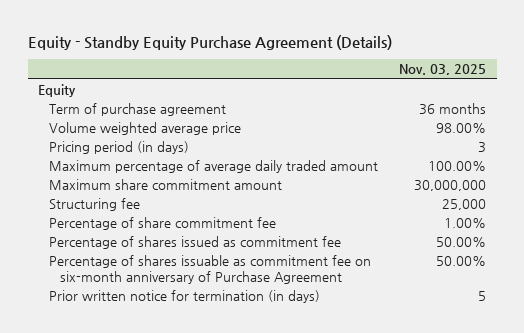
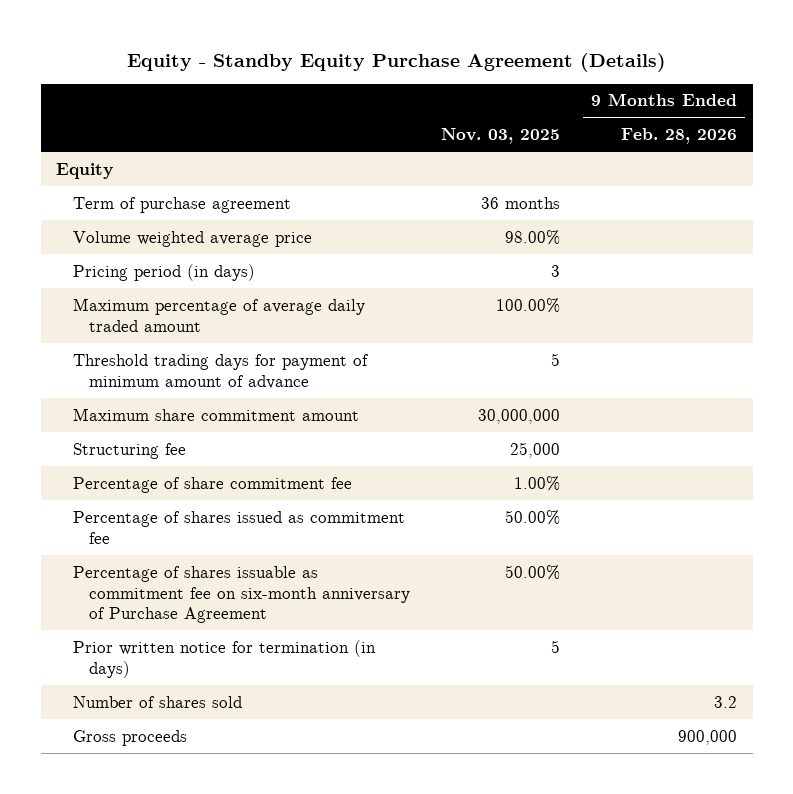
- | Nov. 03, 2025
+ | Nov. 03, 2025 | 9 Months Ended Feb. 28, 2026
+ Threshold trading days for payment of minimum amount of advance | 5 |
+ Number of shares sold | | 3.2
+ Gross proceeds | | 900,000

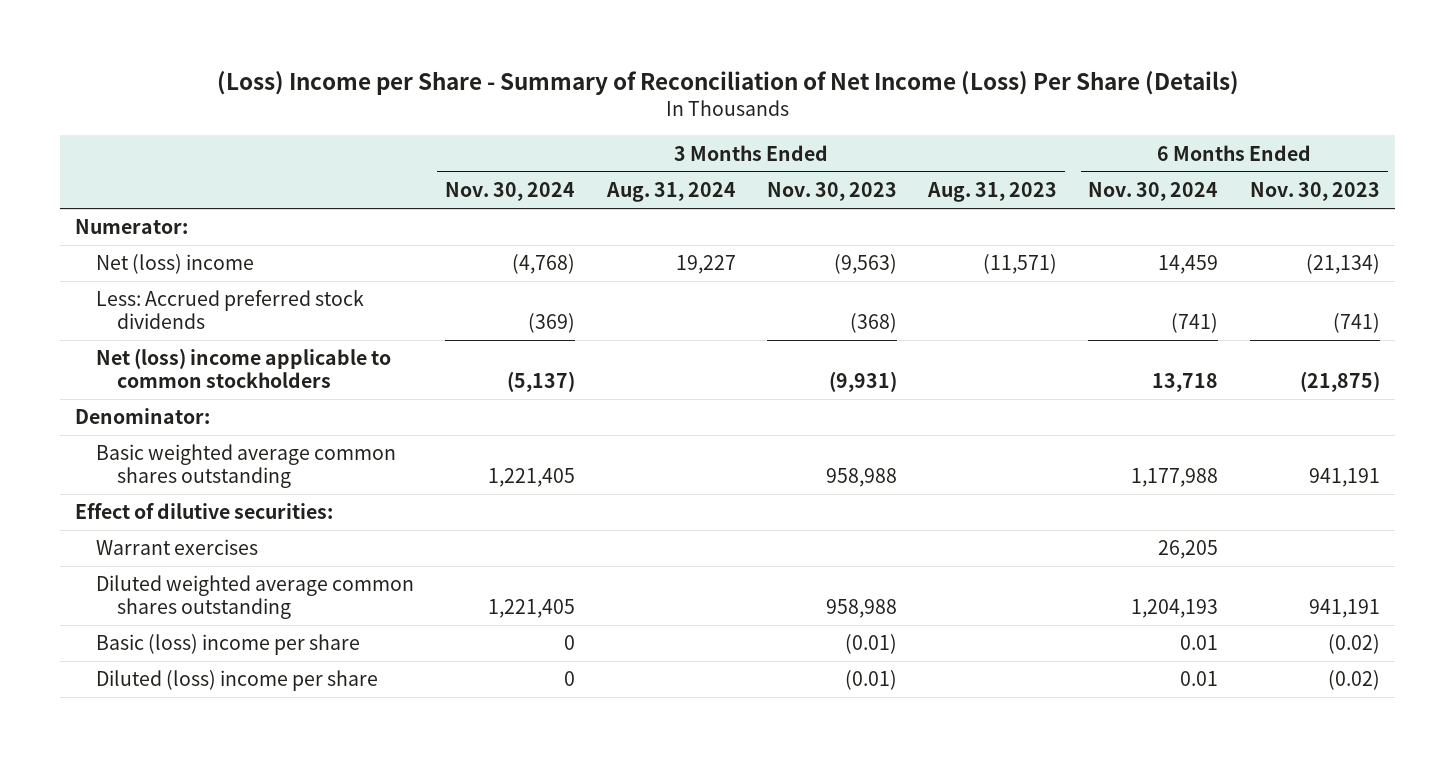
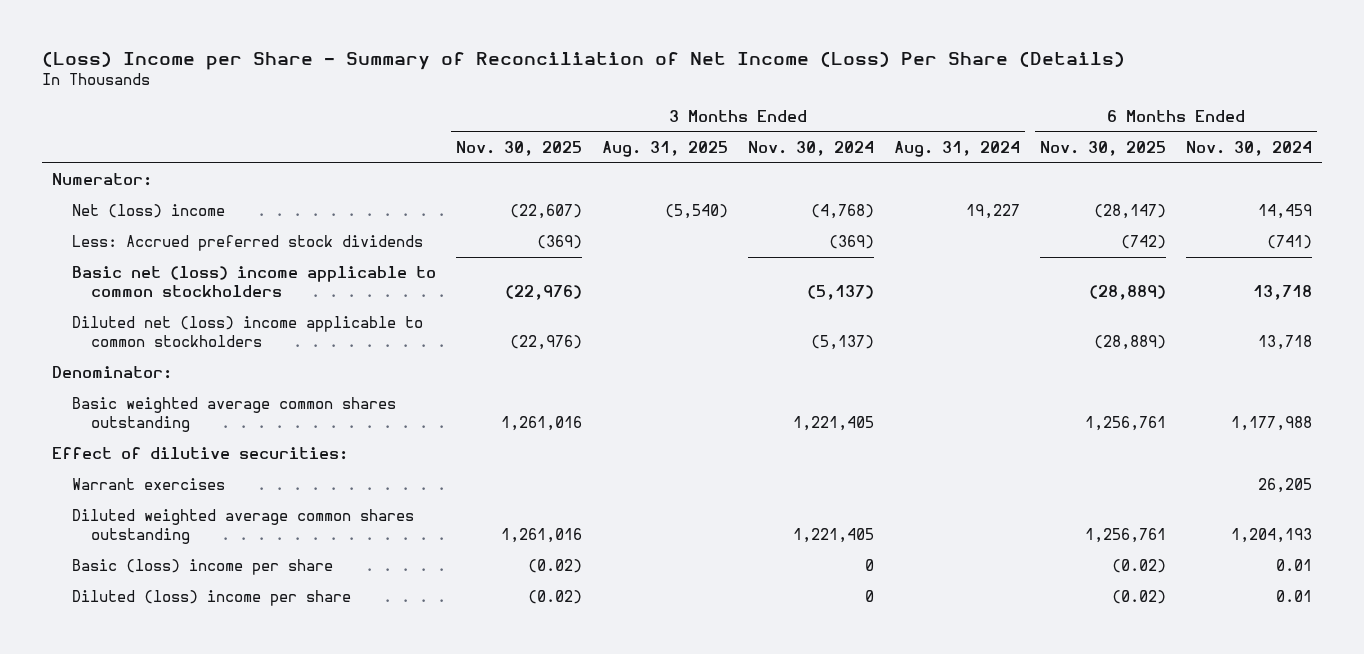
- | 3 Months Ended Nov. 30, 2024 | 3 Months Ended Aug. 31, 2024 | 3 Months Ended Nov. 30, 2023 | 3 Months Ended Aug. 31, 2023 | 6 Months Ended Nov. 30, 2024 | 6 Months Ended Nov. 30, 2023
+ | 3 Months Ended Nov. 30, 2025 | 3 Months Ended Aug. 31, 2025 | 3 Months Ended Nov. 30, 2024 | 3 Months Ended Aug. 31, 2024 | 6 Months Ended Nov. 30, 2025 | 6 Months Ended Nov. 30, 2024
- Net (loss) income applicable to common stockholders | (5,137) | | (9,931) | | 13,718 | (21,875)
+ Basic net (loss) income applicable to common stockholders | (22,976) | | (5,137) | | (28,889) | 13,718
+ Diluted net (loss) income applicable to common stockholders | (22,976) | | (5,137) | | (28,889) | 13,718

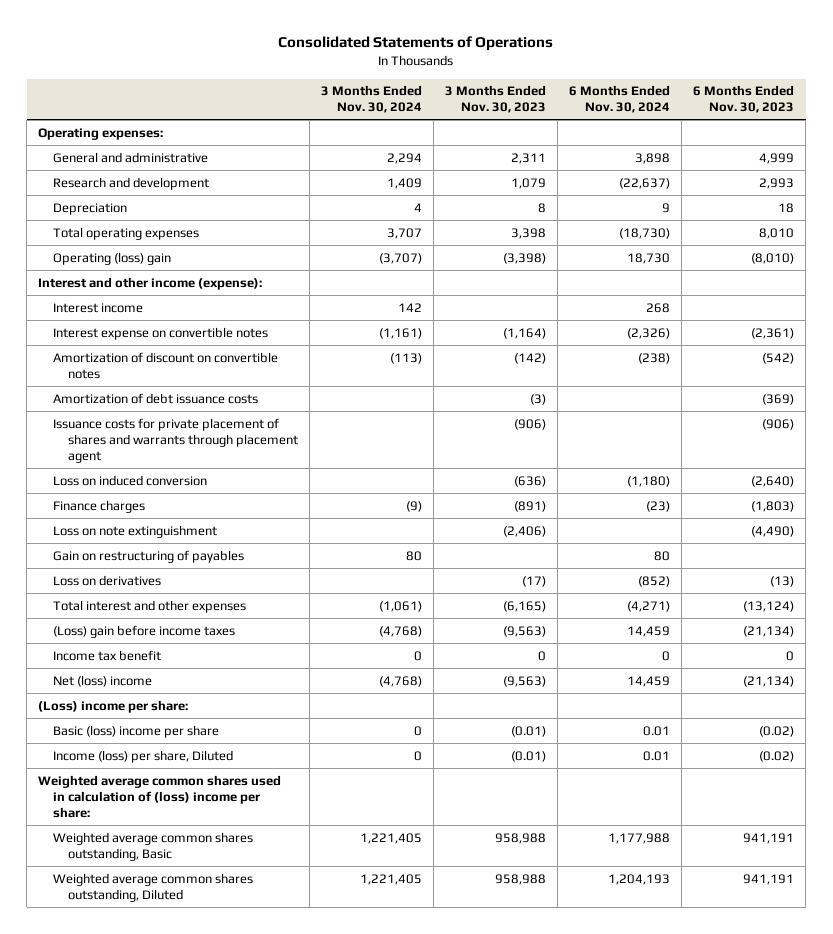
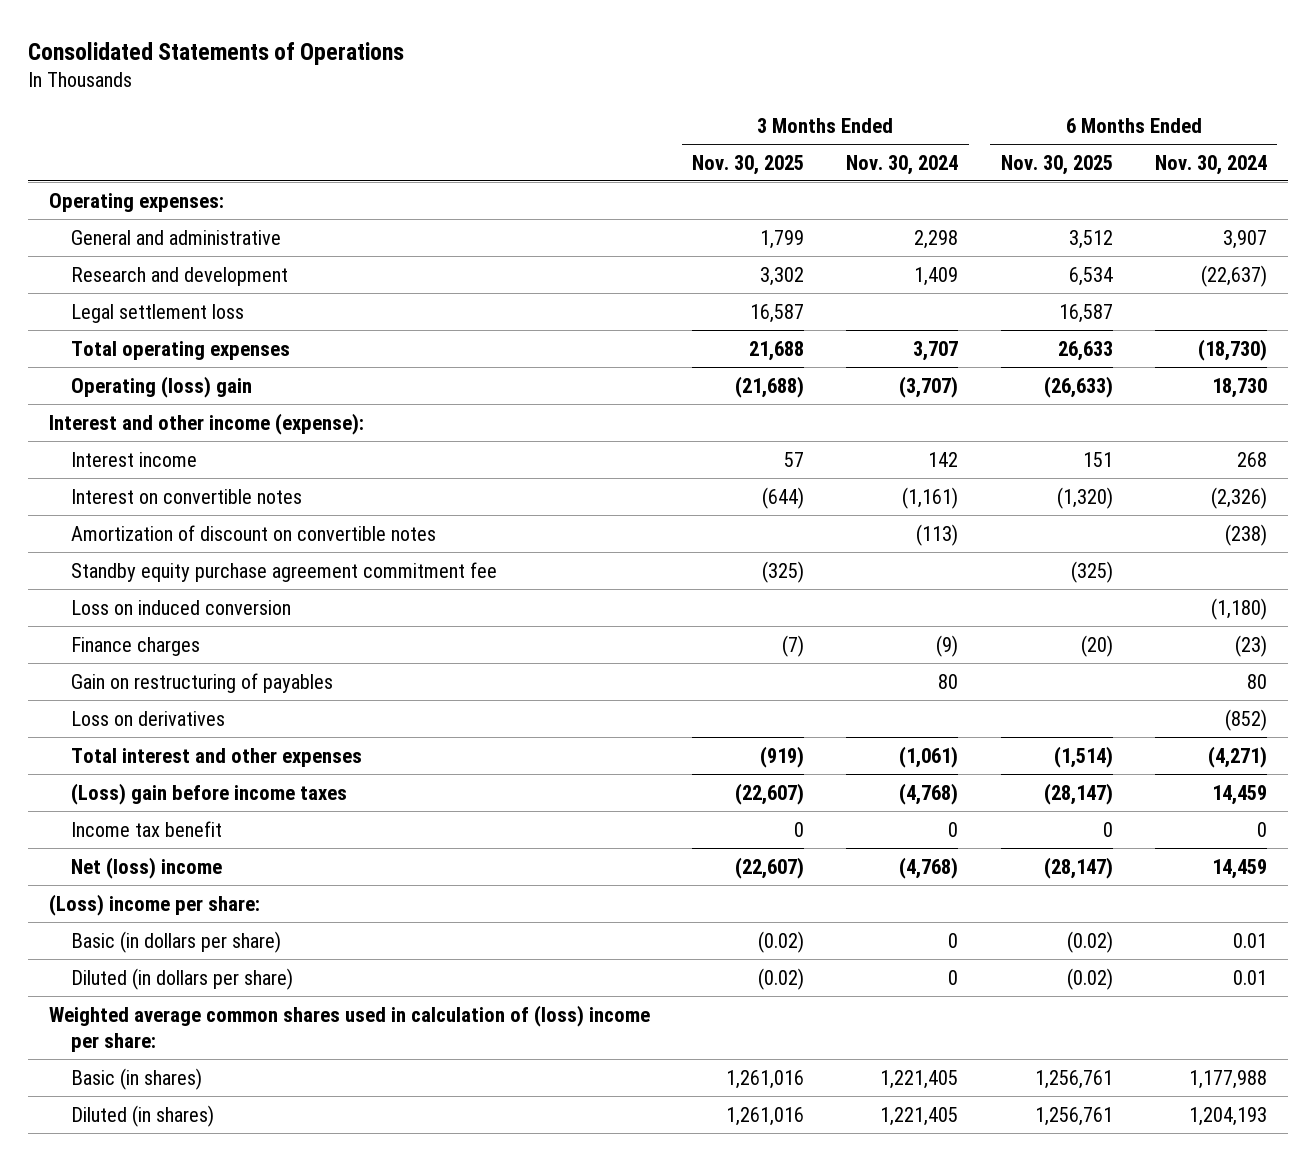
- | 3 Months Ended Nov. 30, 2024 | 3 Months Ended Nov. 30, 2023 | 6 Months Ended Nov. 30, 2024 | 6 Months Ended Nov. 30, 2023
+ | 3 Months Ended Nov. 30, 2025 | 3 Months Ended Nov. 30, 2024 | 6 Months Ended Nov. 30, 2025 | 6 Months Ended Nov. 30, 2024
- General and administrative | 2,294 | 2,311 | 3,898 | 4,999
+ General and administrative | 1,799 | 2,298 | 3,512 | 3,907
- Depreciation | 4 | 8 | 9 | 18
+ Legal settlement loss | 16,587 | | 16,587 |
- Interest expense on convertible notes | (1,161) | (1,164) | (2,326) | (2,361)
+ Interest on convertible notes | (644) | (1,161) | (1,320) | (2,326)
- Amortization of debt issuance costs | | (3) | | (369)
- Issuance costs for private placement of shares and warrants through placement agent | | (906) | | (906)
+ Standby equity purchase agreement commitment fee | (325) | | (325) |
- Loss on note extinguishment | | (2,406) | | (4,490)
- Basic (loss) income per share | 0 | (0.01) | 0.01 | (0.02)
- Income (loss) per share, Diluted | 0 | (0.01) | 0.01 | (0.02)
+ Basic (in dollars per share) | (0.02) | 0 | (0.02) | 0.01
+ Diluted (in dollars per share) | (0.02) | 0 | (0.02) | 0.01
- Weighted average common shares outstanding, Basic | 1,221,405 | 958,988 | 1,177,988 | 941,191
- Weighted average common shares outstanding, Diluted | 1,221,405 | 958,988 | 1,204,193 | 941,191
+ Basic (in shares) | 1,261,016 | 1,221,405 | 1,256,761 | 1,177,988
+ Diluted (in shares) | 1,261,016 | 1,221,405 | 1,256,761 | 1,204,193

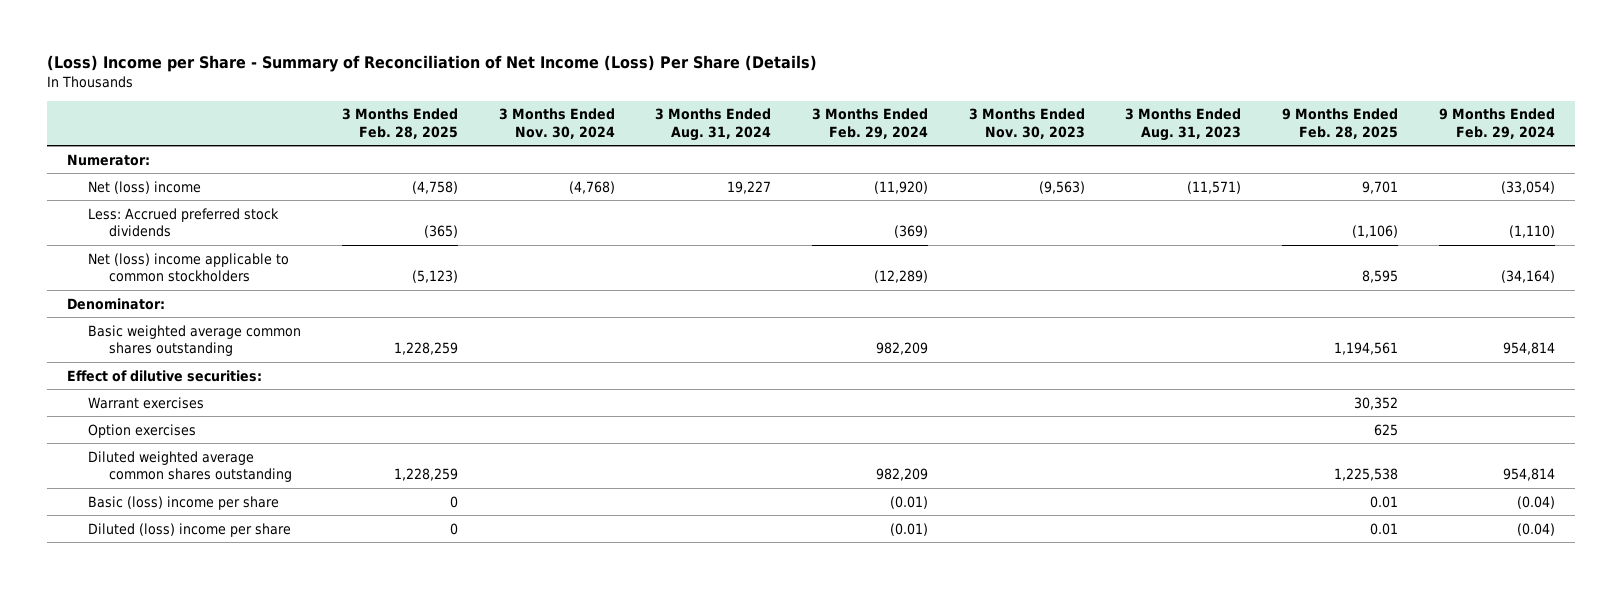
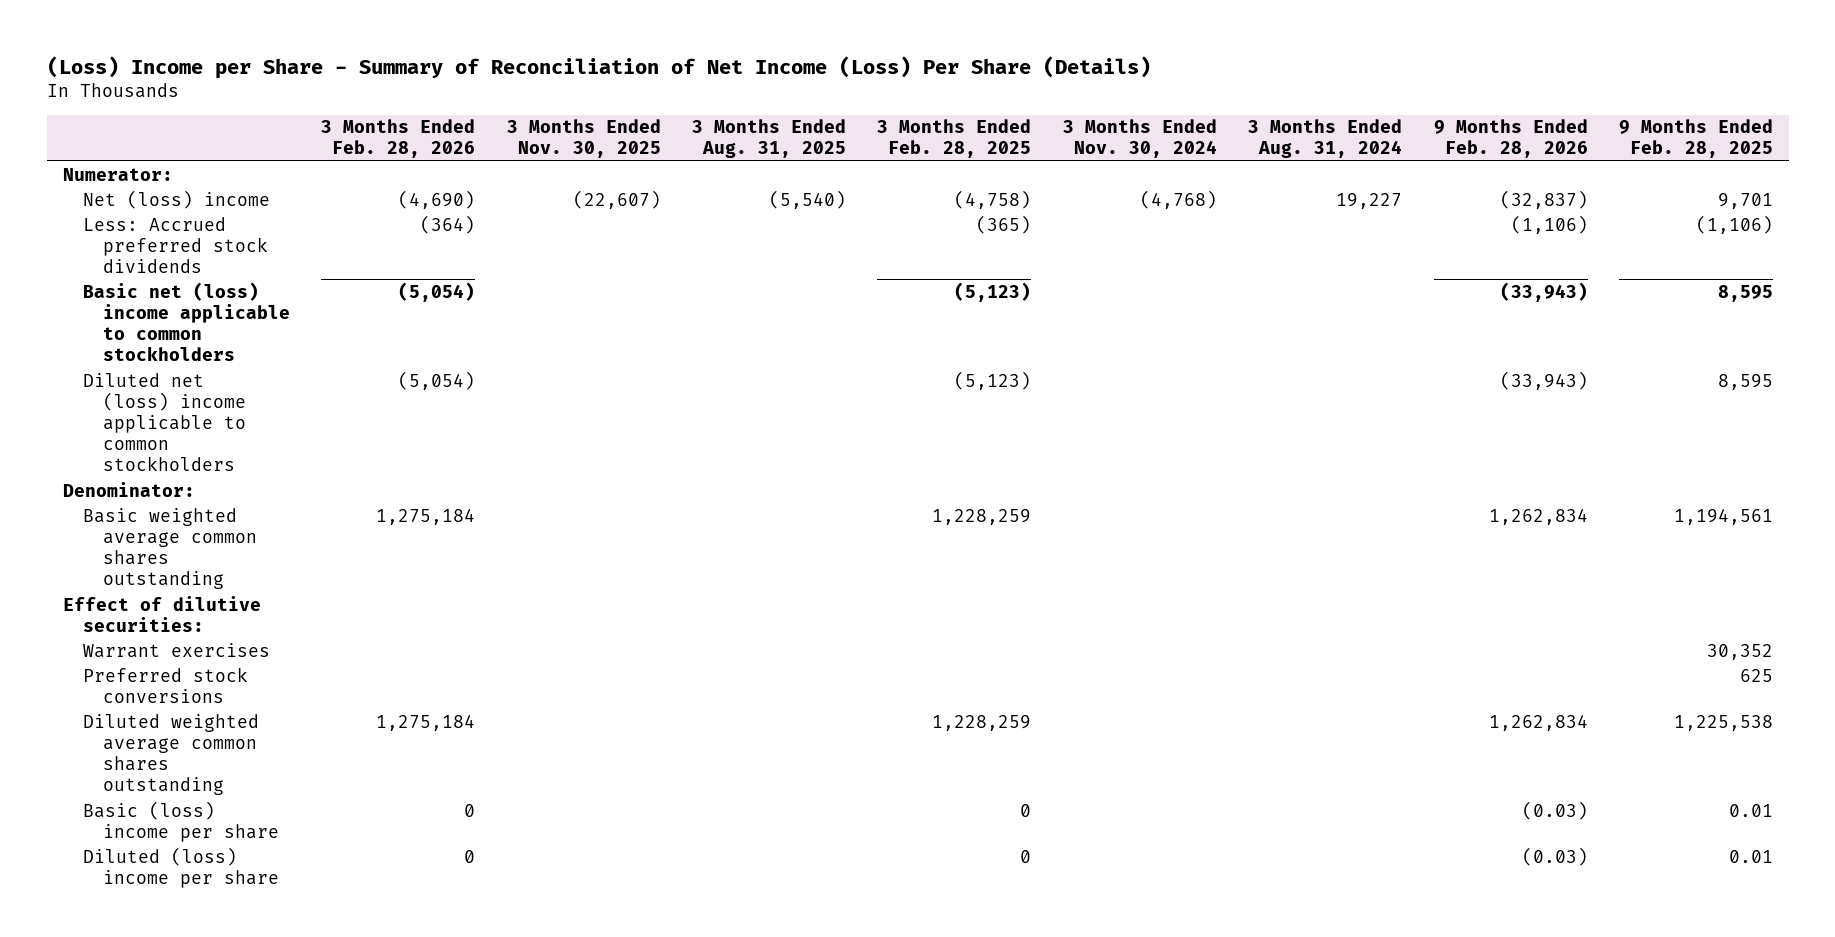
- | 3 Months Ended Feb. 28, 2025 | 3 Months Ended Nov. 30, 2024 | 3 Months Ended Aug. 31, 2024 | 3 Months Ended Feb. 29, 2024 | 3 Months Ended Nov. 30, 2023 | 3 Months Ended Aug. 31, 2023 | 9 Months Ended Feb. 28, 2025 | 9 Months Ended Feb. 29, 2024
+ | 3 Months Ended Feb. 28, 2026 | 3 Months Ended Nov. 30, 2025 | 3 Months Ended Aug. 31, 2025 | 3 Months Ended Feb. 28, 2025 | 3 Months Ended Nov. 30, 2024 | 3 Months Ended Aug. 31, 2024 | 9 Months Ended Feb. 28, 2026 | 9 Months Ended Feb. 28, 2025
- Net (loss) income applicable to common stockholders | (5,123) | | | (12,289) | | | 8,595 | (34,164)
+ Basic net (loss) income applicable to common stockholders | (5,054) | | | (5,123) | | | (33,943) | 8,595
+ Diluted net (loss) income applicable to common stockholders | (5,054) | | | (5,123) | | | (33,943) | 8,595
- Option exercises | | | | | | | 625 |
+ Preferred stock conversions | | | | | | | | 625

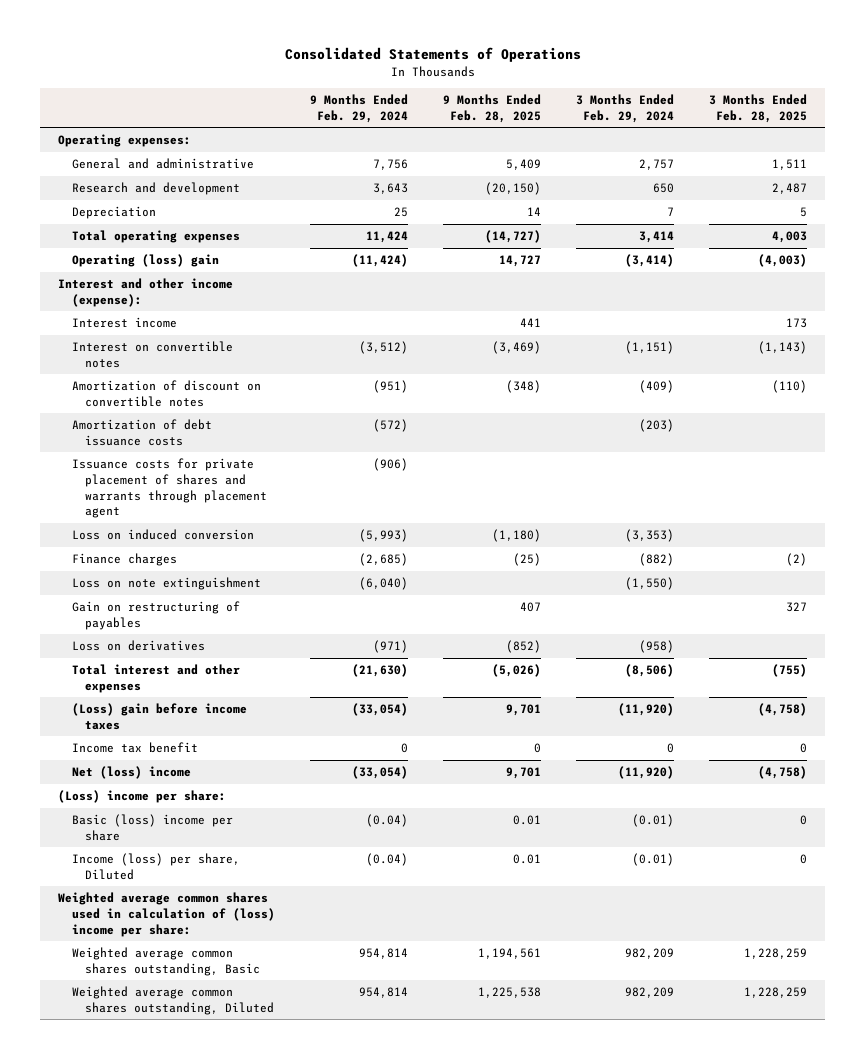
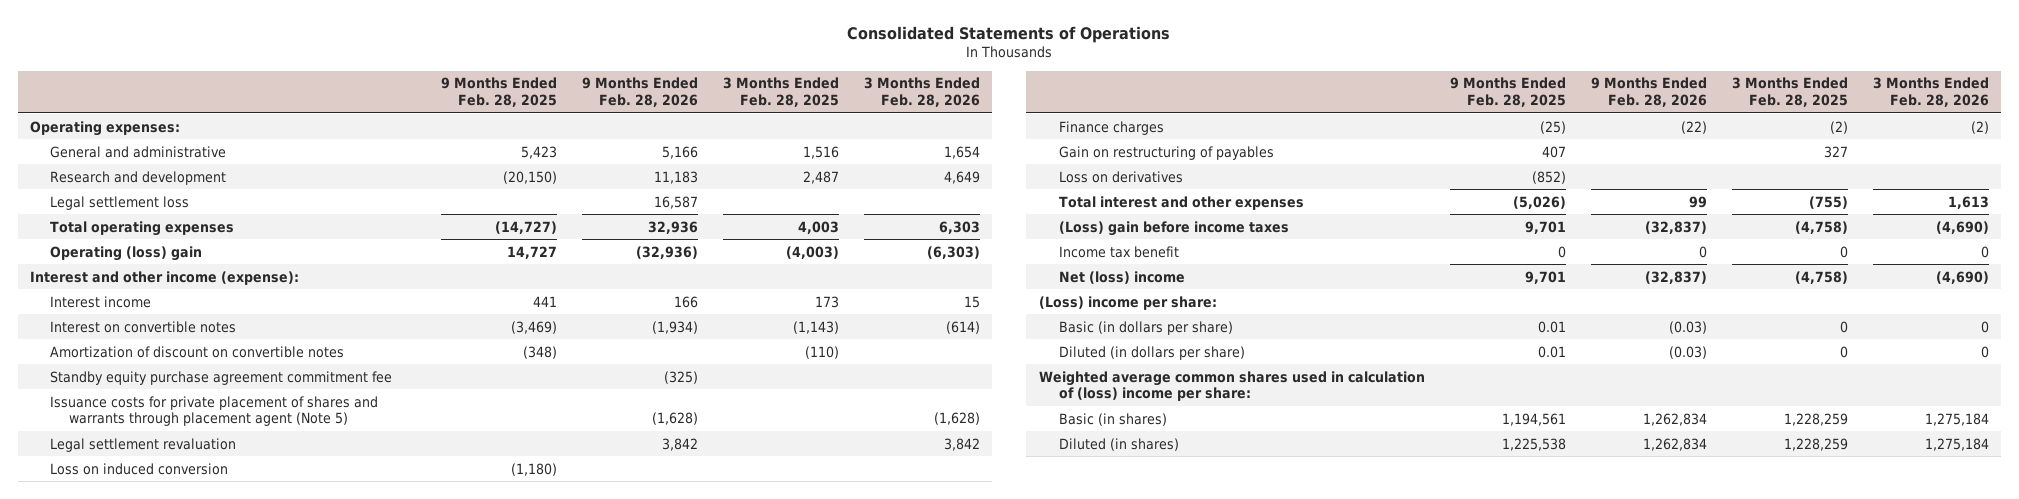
- | 9 Months Ended Feb. 29, 2024 | 9 Months Ended Feb. 28, 2025 | 3 Months Ended Feb. 29, 2024 | 3 Months Ended Feb. 28, 2025
+ | 9 Months Ended Feb. 28, 2025 | 9 Months Ended Feb. 28, 2026 | 3 Months Ended Feb. 28, 2025 | 3 Months Ended Feb. 28, 2026
- General and administrative | 7,756 | 5,409 | 2,757 | 1,511
+ General and administrative | 5,423 | 5,166 | 1,516 | 1,654
- Depreciation | 25 | 14 | 7 | 5
+ Legal settlement loss | | 16,587 | |
- Amortization of debt issuance costs | (572) | | (203) |
- Issuance costs for private placement of shares and warrants through placement agent | (906) | | |
+ Standby equity purchase agreement commitment fee | | (325) | |
+ Issuance costs for private placement of shares and warrants through placement agent (Note 5) | | (1,628) | | (1,628)
+ Legal settlement revaluation | | 3,842 | | 3,842
- Loss on note extinguishment | (6,040) | | (1,550) |
- Basic (loss) income per share | (0.04) | 0.01 | (0.01) | 0
- Income (loss) per share, Diluted | (0.04) | 0.01 | (0.01) | 0
+ Basic (in dollars per share) | 0.01 | (0.03) | 0 | 0
+ Diluted (in dollars per share) | 0.01 | (0.03) | 0 | 0
- Weighted average common shares outstanding, Basic | 954,814 | 1,194,561 | 982,209 | 1,228,259
- Weighted average common shares outstanding, Diluted | 954,814 | 1,225,538 | 982,209 | 1,228,259
+ Basic (in shares) | 1,194,561 | 1,262,834 | 1,228,259 | 1,275,184
+ Diluted (in shares) | 1,225,538 | 1,262,834 | 1,228,259 | 1,275,184

